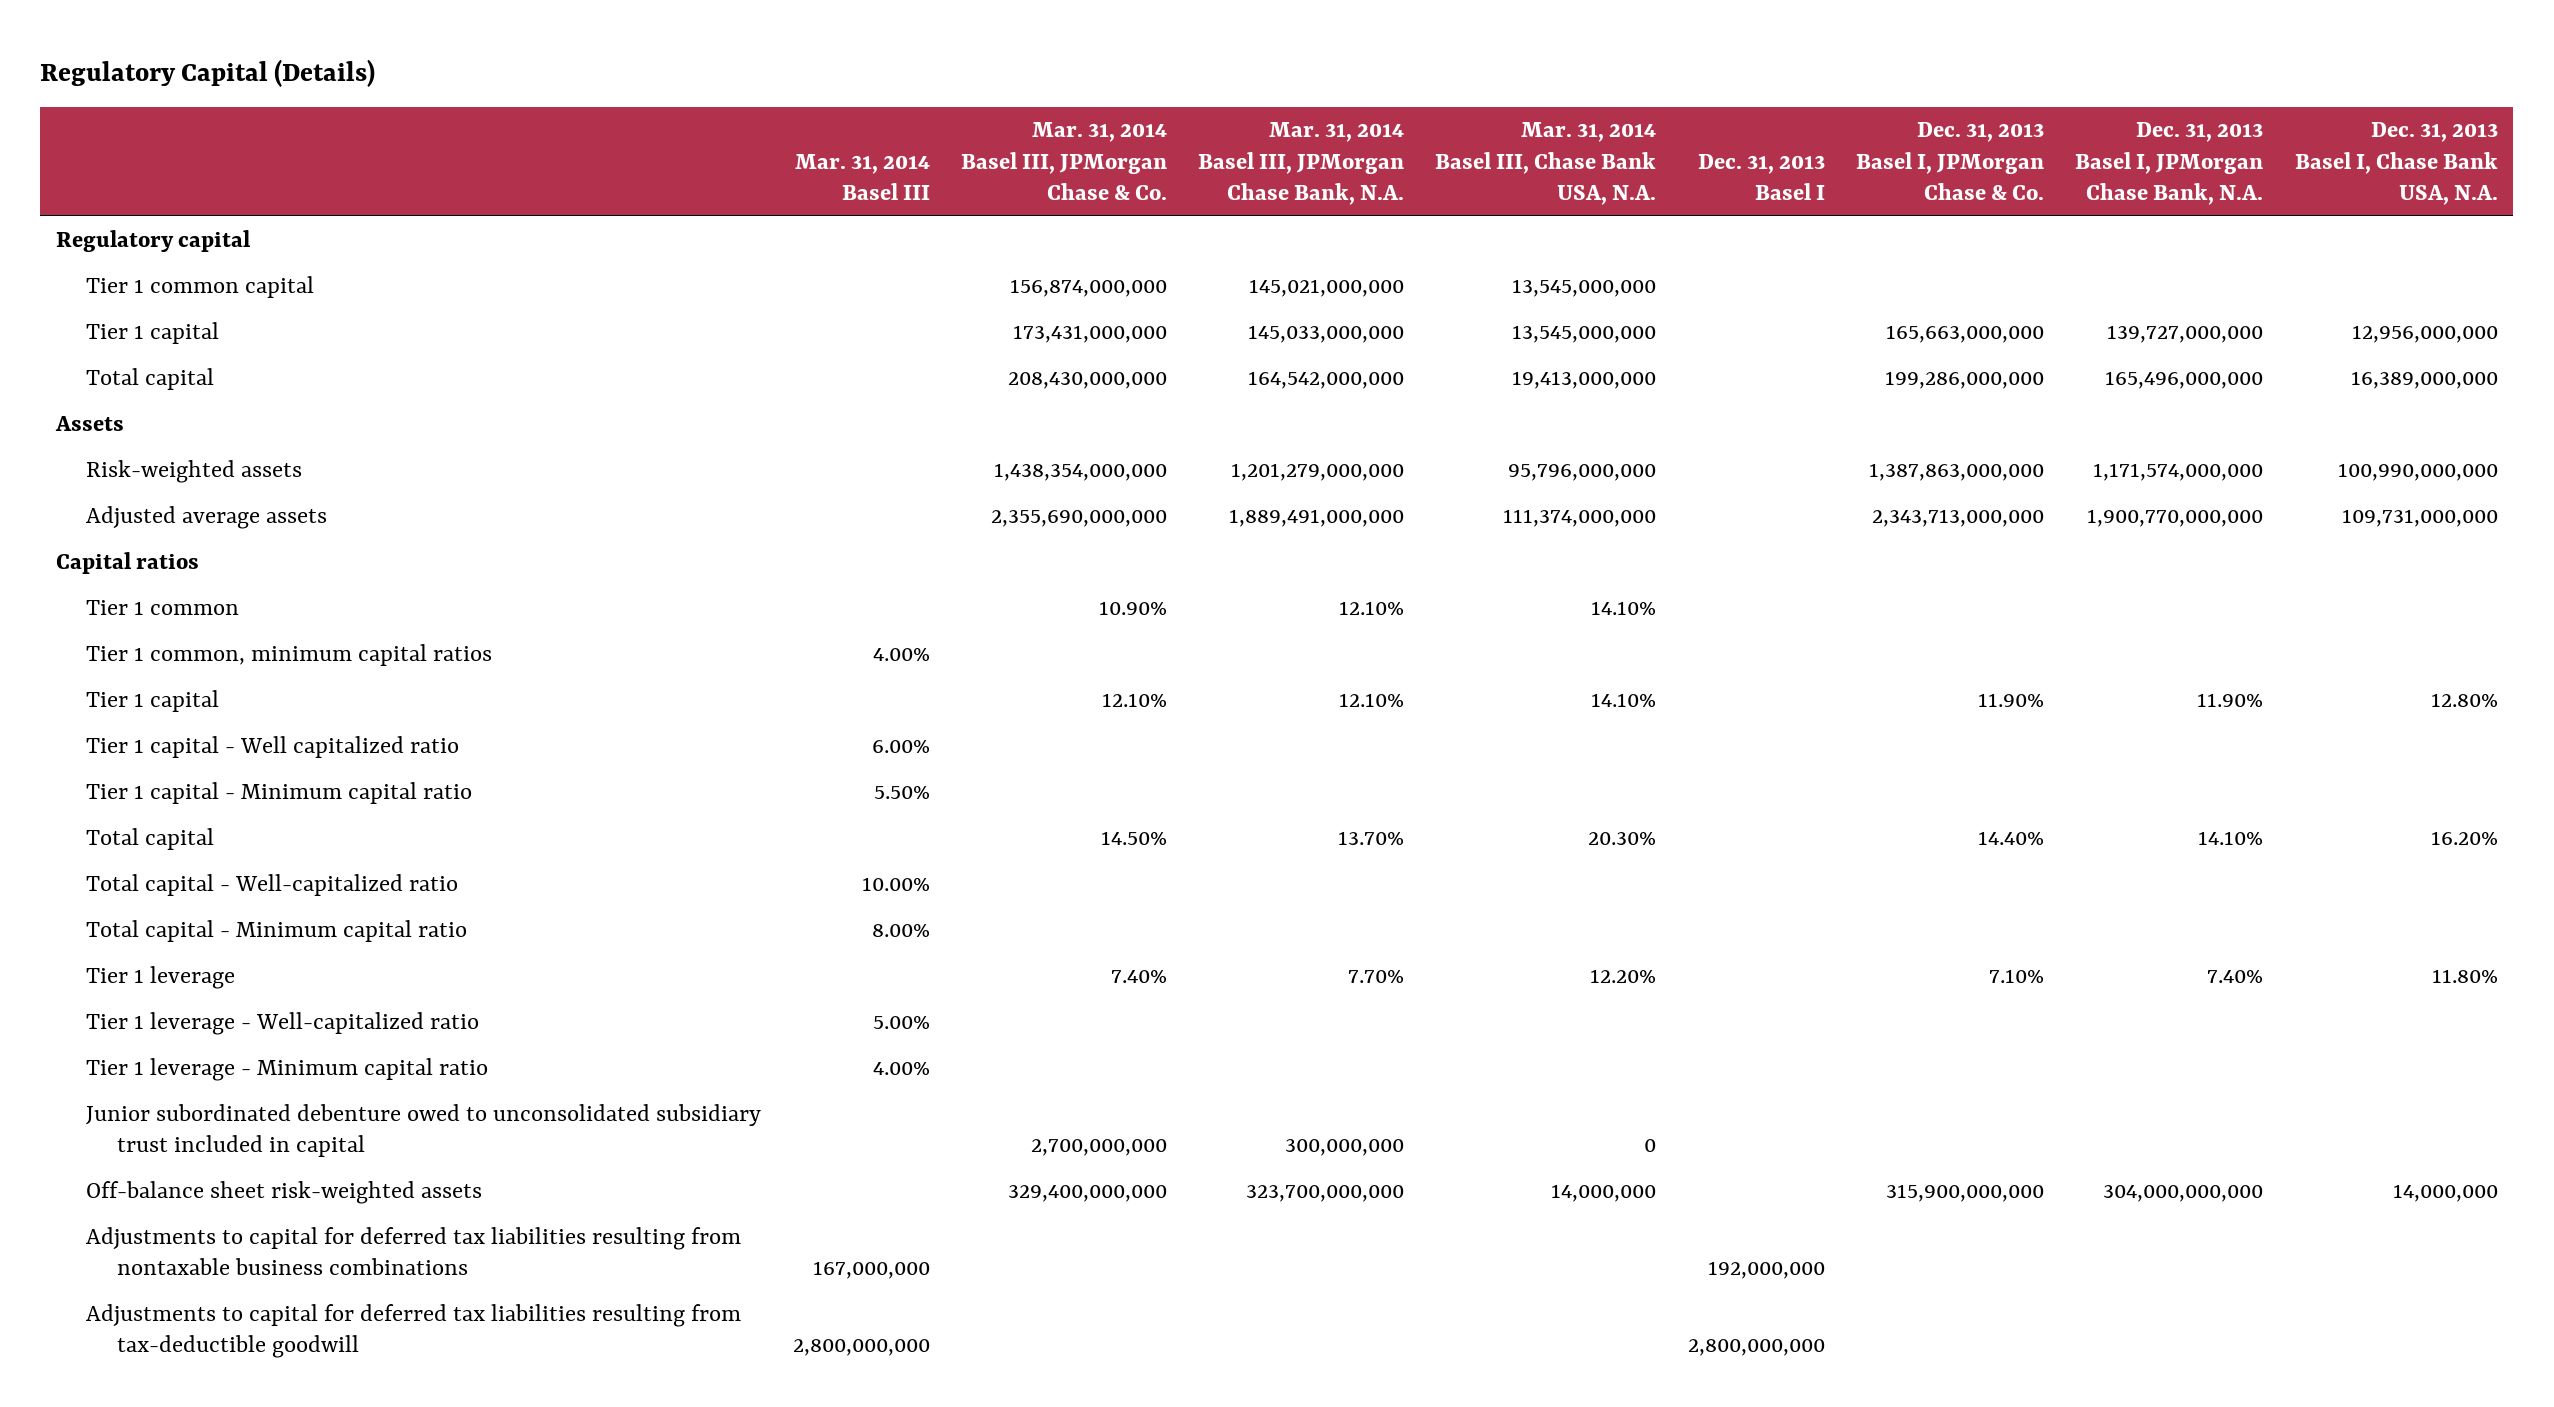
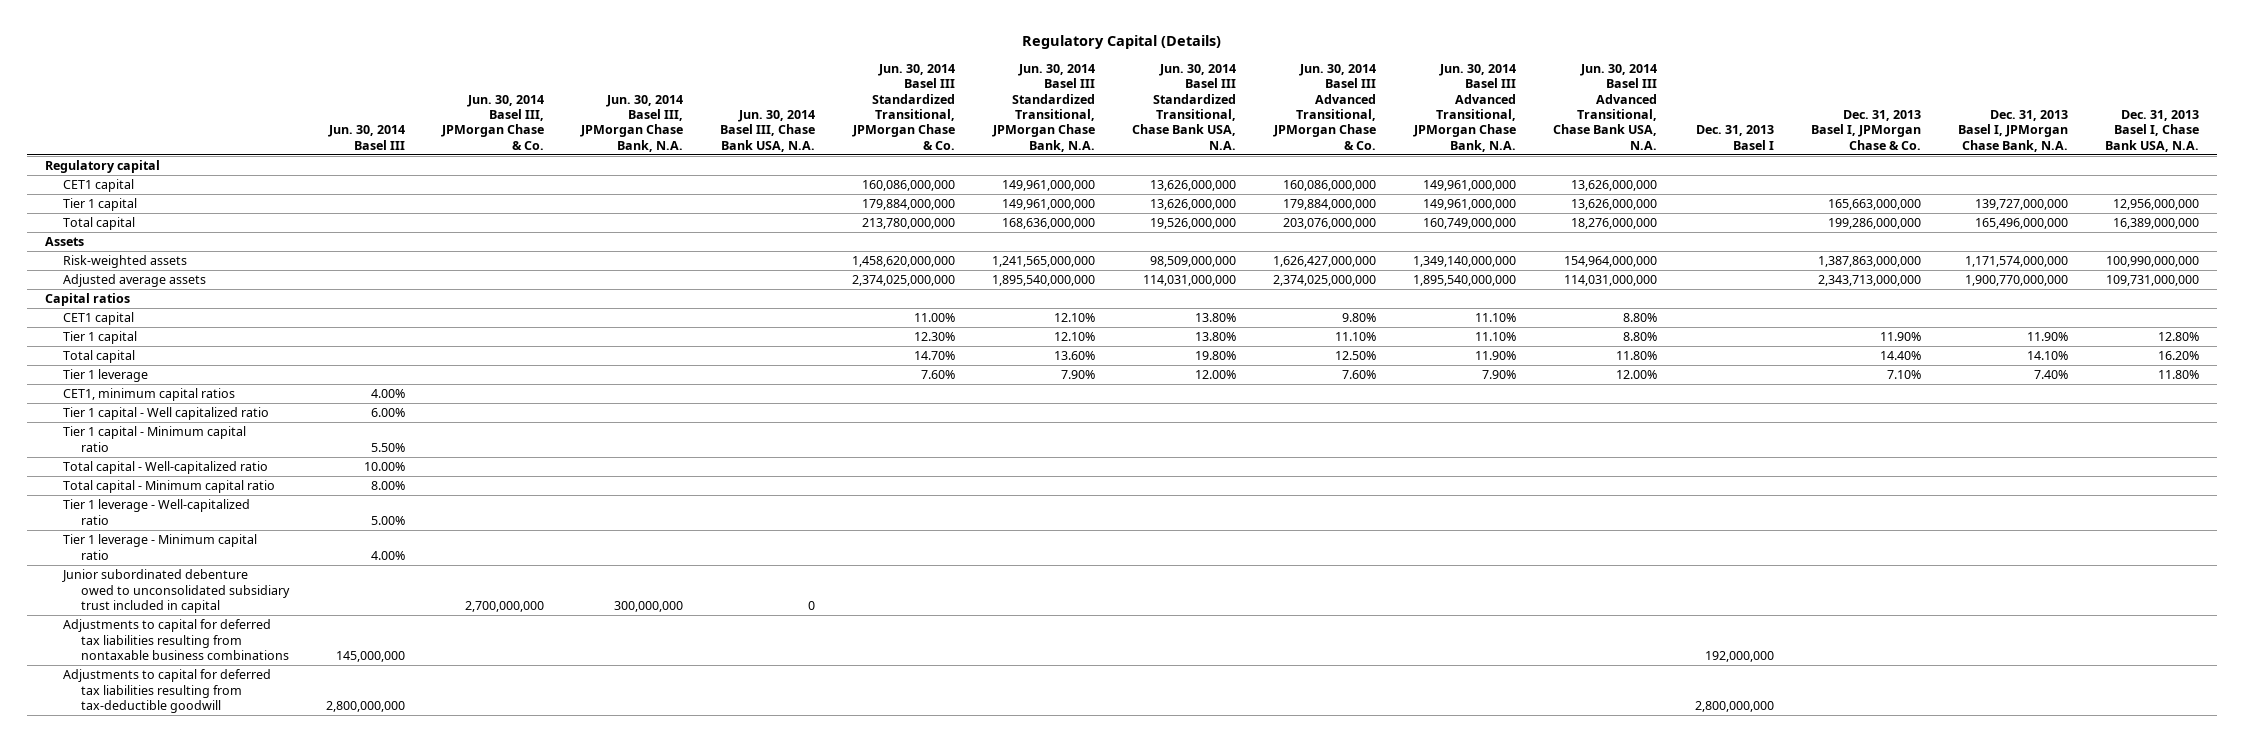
- | Mar. 31, 2014 Basel III | Mar. 31, 2014 Basel III, JPMorgan Chase & Co. | Mar. 31, 2014 Basel III, JPMorgan Chase Bank, N.A. | Mar. 31, 2014 Basel III, Chase Bank USA, N.A. | Dec. 31, 2013 Basel I | Dec. 31, 2013 Basel I, JPMorgan Chase & Co. | Dec. 31, 2013 Basel I, JPMorgan Chase Bank, N.A. | Dec. 31, 2013 Basel I, Chase Bank USA, N.A.
+ | Jun. 30, 2014 Basel III | Jun. 30, 2014 Basel III, JPMorgan Chase & Co. | Jun. 30, 2014 Basel III, JPMorgan Chase Bank, N.A. | Jun. 30, 2014 Basel III, Chase Bank USA, N.A. | Jun. 30, 2014 Basel III Standardized Transitional, JPMorgan Chase & Co. | Jun. 30, 2014 Basel III Standardized Transitional, JPMorgan Chase Bank, N.A. | Jun. 30, 2014 Basel III Standardized Transitional, Chase Bank USA, N.A. | Jun. 30, 2014 Basel III Advanced Transitional, JPMorgan Chase & Co. | Jun. 30, 2014 Basel III Advanced Transitional, JPMorgan Chase Bank, N.A. | Jun. 30, 2014 Basel III Advanced Transitional, Chase Bank USA, N.A. | Dec. 31, 2013 Basel I | Dec. 31, 2013 Basel I, JPMorgan Chase & Co. | Dec. 31, 2013 Basel I, JPMorgan Chase Bank, N.A. | Dec. 31, 2013 Basel I, Chase Bank USA, N.A.
- Tier 1 common capital | | 156,874,000,000 | 145,021,000,000 | 13,545,000,000 | | | |
+ CET1 capital | | | | | 160,086,000,000 | 149,961,000,000 | 13,626,000,000 | 160,086,000,000 | 149,961,000,000 | 13,626,000,000 | | | |
- Tier 1 common | | 10.90% | 12.10% | 14.10% | | | |
- Tier 1 common, minimum capital ratios | 4.00% | | | | | | |
+ CET1 capital | | | | | 11.00% | 12.10% | 13.80% | 9.80% | 11.10% | 8.80% | | | |
moved up: Total capital | | | | | 14.70% | 13.60% | 19.80% | 12.50% | 11.90% | 11.80% | | 14.40% | 14.10% | 16.20%
moved up: Tier 1 leverage | | | | | 7.60% | 7.90% | 12.00% | 7.60% | 7.90% | 12.00% | | 7.10% | 7.40% | 11.80%
+ CET1, minimum capital ratios | 4.00% | | | | | | | | | | | | |
- Off-balance sheet risk-weighted assets | | 329,400,000,000 | 323,700,000,000 | 14,000,000 | | 315,900,000,000 | 304,000,000,000 | 14,000,000

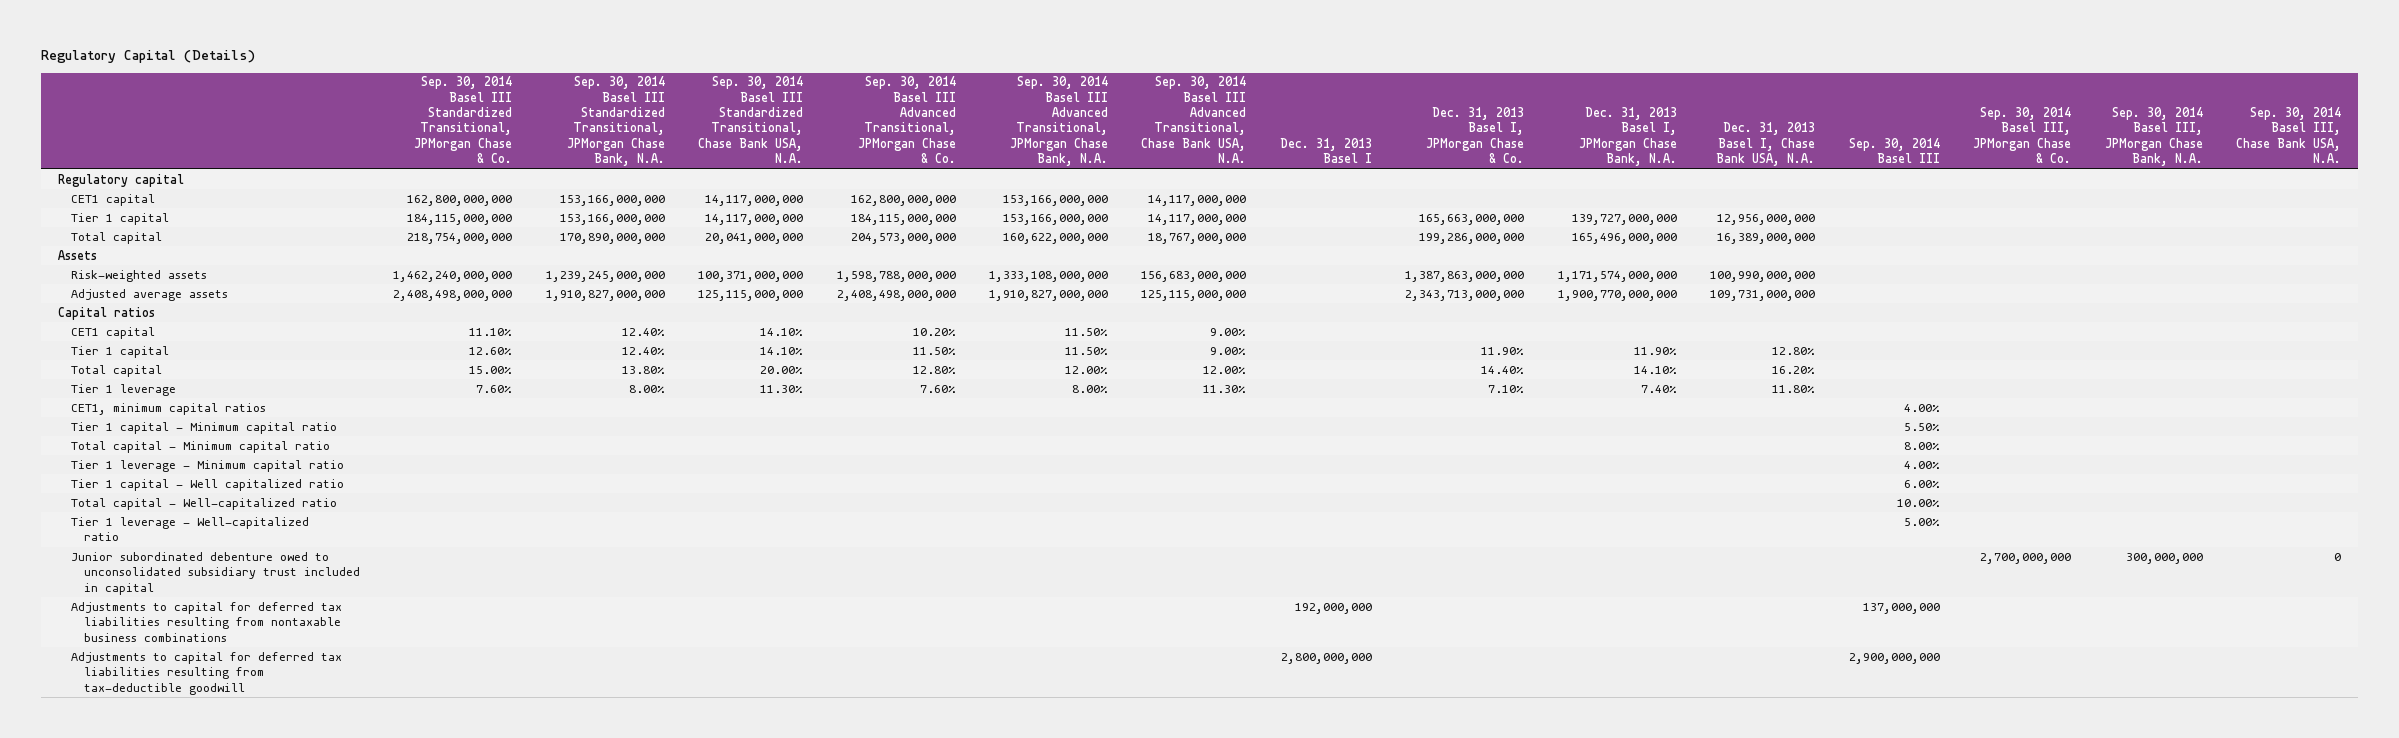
- | Jun. 30, 2014 Basel III | Jun. 30, 2014 Basel III, JPMorgan Chase & Co. | Jun. 30, 2014 Basel III, JPMorgan Chase Bank, N.A. | Jun. 30, 2014 Basel III, Chase Bank USA, N.A. | Jun. 30, 2014 Basel III Standardized Transitional, JPMorgan Chase & Co. | Jun. 30, 2014 Basel III Standardized Transitional, JPMorgan Chase Bank, N.A. | Jun. 30, 2014 Basel III Standardized Transitional, Chase Bank USA, N.A. | Jun. 30, 2014 Basel III Advanced Transitional, JPMorgan Chase & Co. | Jun. 30, 2014 Basel III Advanced Transitional, JPMorgan Chase Bank, N.A. | Jun. 30, 2014 Basel III Advanced Transitional, Chase Bank USA, N.A. | Dec. 31, 2013 Basel I | Dec. 31, 2013 Basel I, JPMorgan Chase & Co. | Dec. 31, 2013 Basel I, JPMorgan Chase Bank, N.A. | Dec. 31, 2013 Basel I, Chase Bank USA, N.A.
+ | Sep. 30, 2014 Basel III Standardized Transitional, JPMorgan Chase & Co. | Sep. 30, 2014 Basel III Standardized Transitional, JPMorgan Chase Bank, N.A. | Sep. 30, 2014 Basel III Standardized Transitional, Chase Bank USA, N.A. | Sep. 30, 2014 Basel III Advanced Transitional, JPMorgan Chase & Co. | Sep. 30, 2014 Basel III Advanced Transitional, JPMorgan Chase Bank, N.A. | Sep. 30, 2014 Basel III Advanced Transitional, Chase Bank USA, N.A. | Dec. 31, 2013 Basel I | Dec. 31, 2013 Basel I, JPMorgan Chase & Co. | Dec. 31, 2013 Basel I, JPMorgan Chase Bank, N.A. | Dec. 31, 2013 Basel I, Chase Bank USA, N.A. | Sep. 30, 2014 Basel III | Sep. 30, 2014 Basel III, JPMorgan Chase & Co. | Sep. 30, 2014 Basel III, JPMorgan Chase Bank, N.A. | Sep. 30, 2014 Basel III, Chase Bank USA, N.A.
moved down: Tier 1 capital - Well capitalized ratio | | | | | | | | | | | 6.00% | | |
moved down: Total capital - Well-capitalized ratio | | | | | | | | | | | 10.00% | | |
moved down: Tier 1 leverage - Well-capitalized ratio | | | | | | | | | | | 5.00% | | |

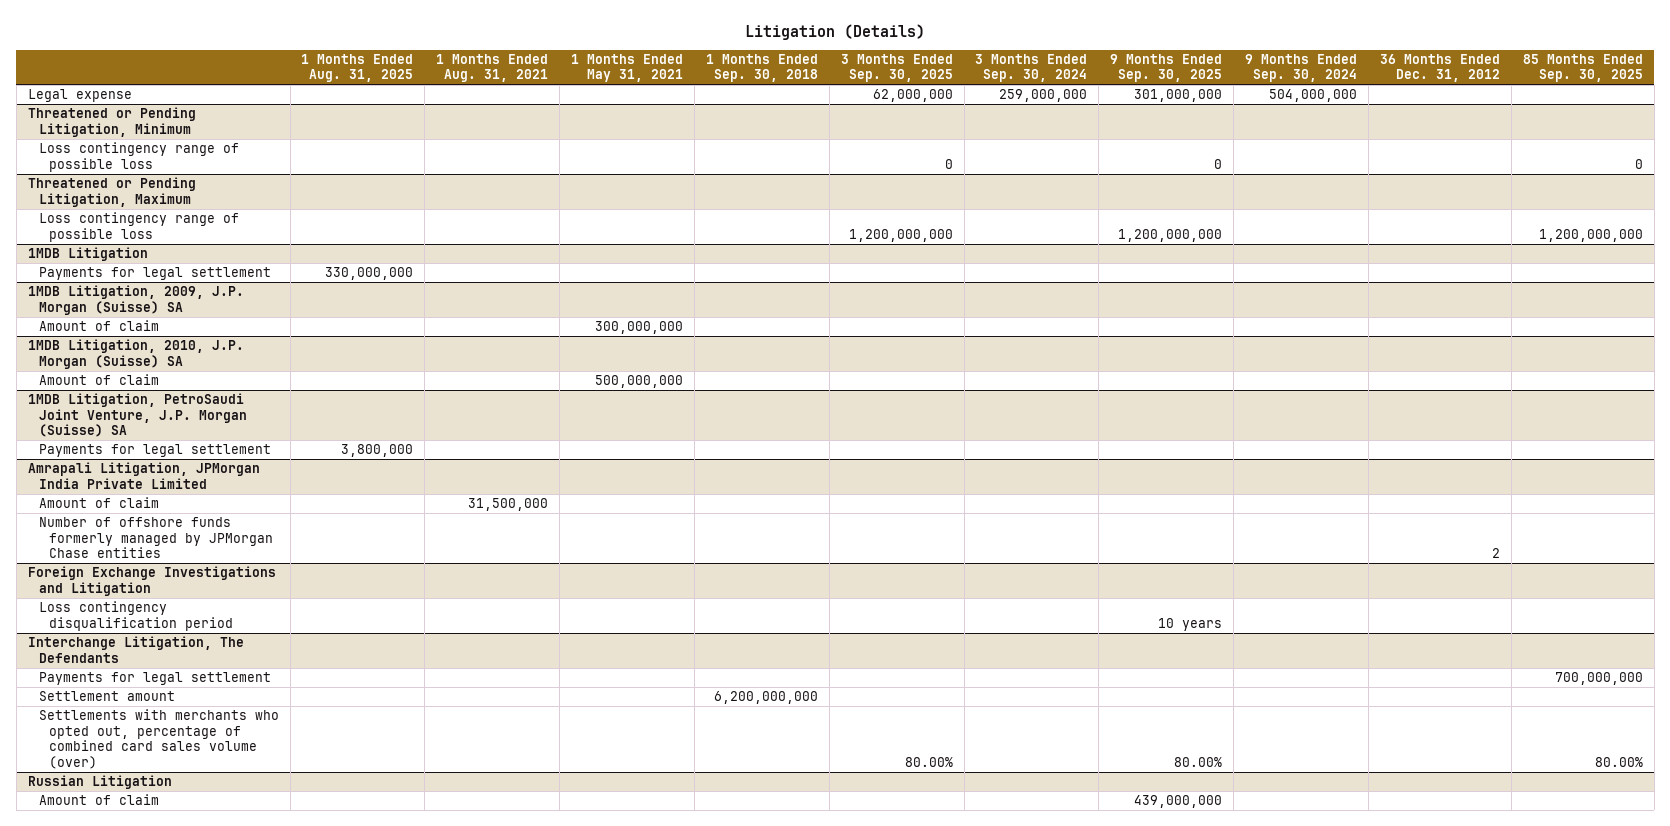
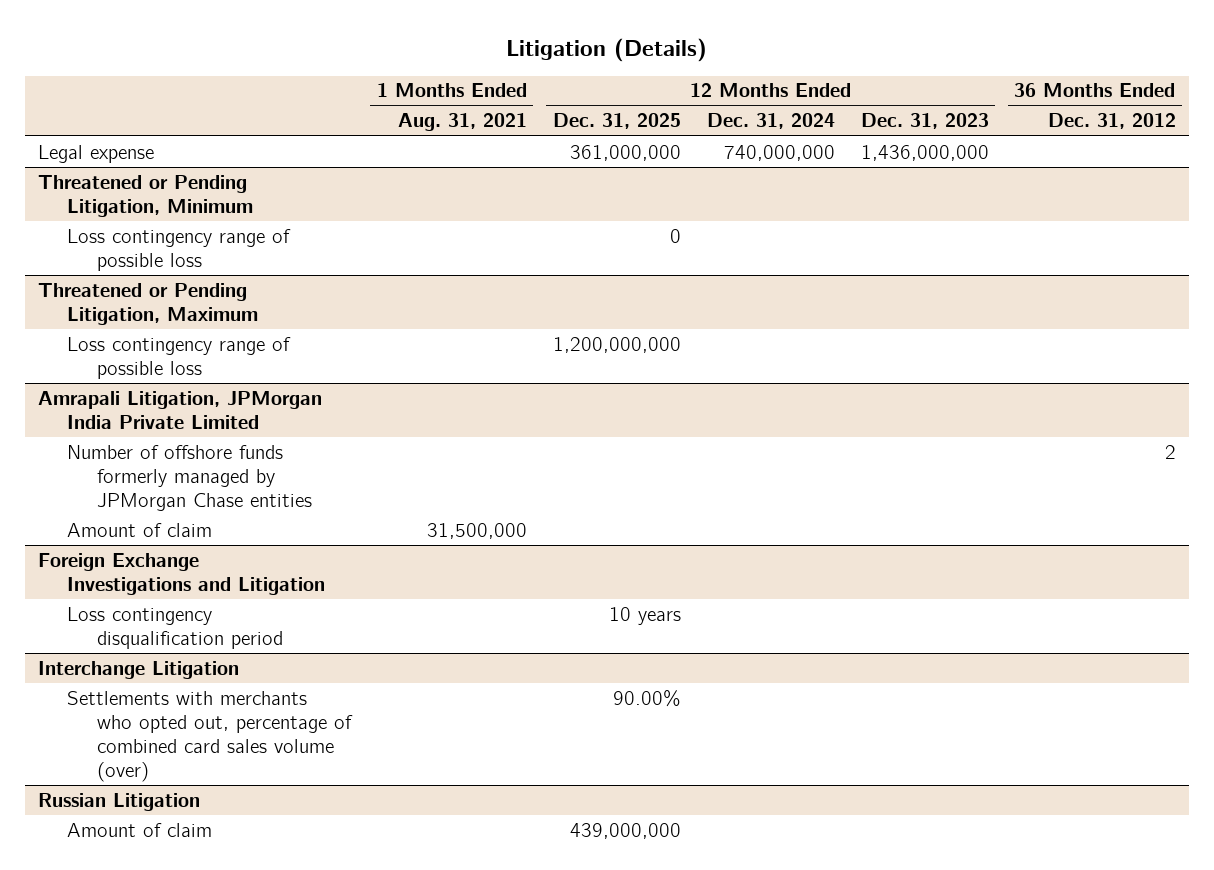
- | 1 Months Ended Aug. 31, 2025 | 1 Months Ended Aug. 31, 2021 | 1 Months Ended May 31, 2021 | 1 Months Ended Sep. 30, 2018 | 3 Months Ended Sep. 30, 2025 | 3 Months Ended Sep. 30, 2024 | 9 Months Ended Sep. 30, 2025 | 9 Months Ended Sep. 30, 2024 | 36 Months Ended Dec. 31, 2012 | 85 Months Ended Sep. 30, 2025
+ | 1 Months Ended Aug. 31, 2021 | 12 Months Ended Dec. 31, 2025 | 12 Months Ended Dec. 31, 2024 | 12 Months Ended Dec. 31, 2023 | 36 Months Ended Dec. 31, 2012
- 1MDB Litigation
- Payments for legal settlement | 330,000,000 | | | | | | | | |
- 1MDB Litigation, 2009, J.P. Morgan (Suisse) SA
- Amount of claim | | | 300,000,000 | | | | | | |
- 1MDB Litigation, 2010, J.P. Morgan (Suisse) SA
- Amount of claim | | | 500,000,000 | | | | | | |
- 1MDB Litigation, PetroSaudi Joint Venture, J.P. Morgan (Suisse) SA
- Payments for legal settlement | 3,800,000 | | | | | | | | |
@ Amrapali Litigation, JPMorgan India Private Limited
moved down: Amount of claim | 31,500,000 | | | |
- Interchange Litigation, The Defendants
- Payments for legal settlement | | | | | | | | | | 700,000,000
- Settlement amount | | | | 6,200,000,000 | | | | | |
+ Interchange Litigation

